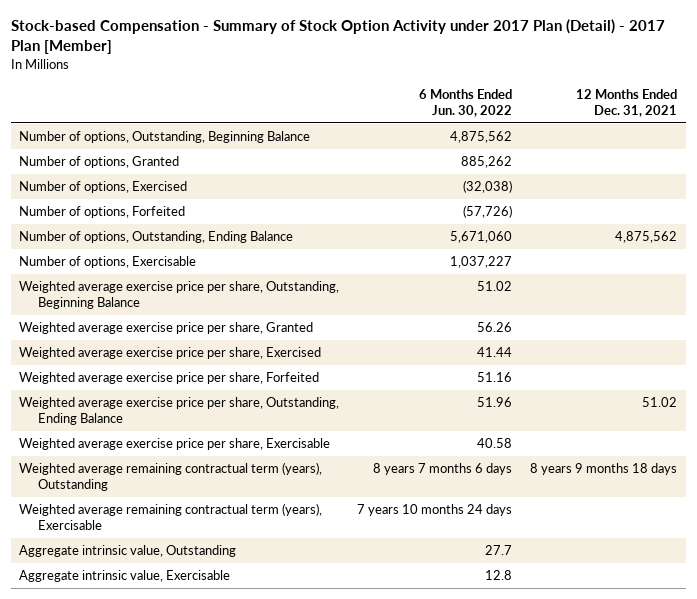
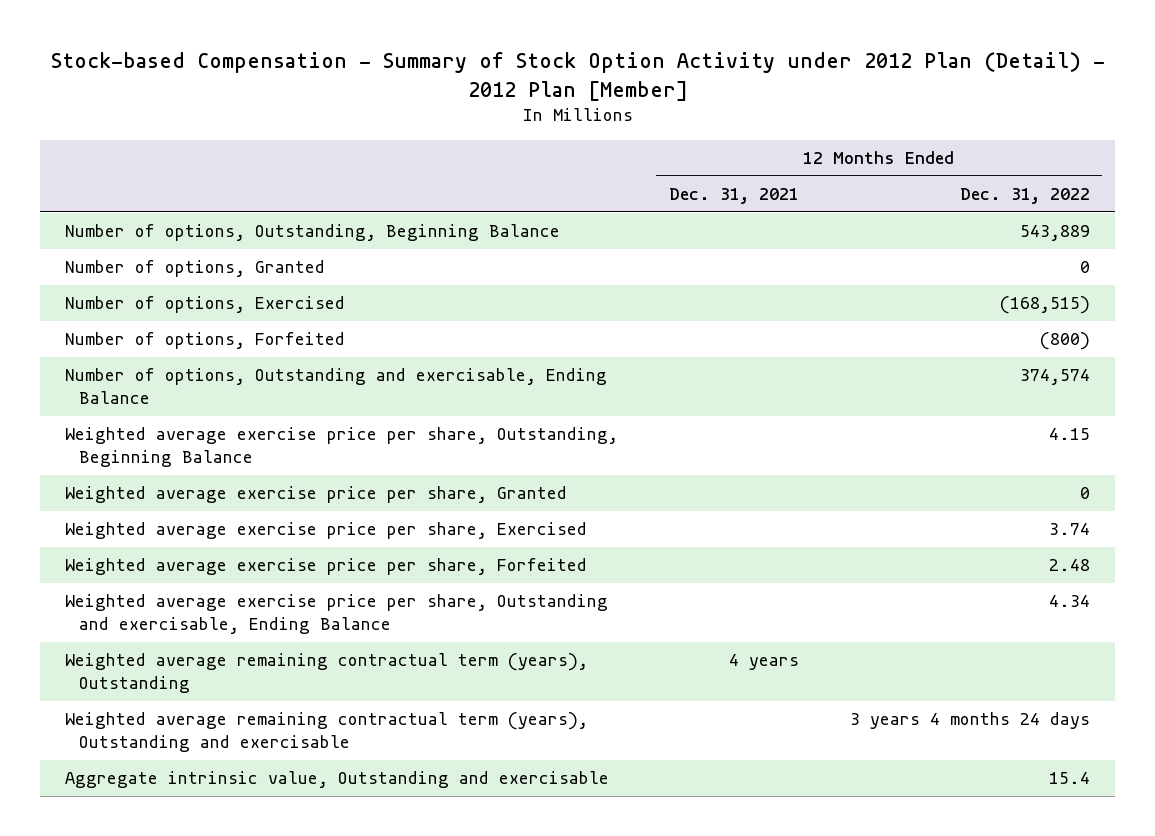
- Stock-based Compensation - Summary of Stock Option Activity under 2017 Plan (Detail) - 2017 Plan [Member]
+ Stock-based Compensation - Summary of Stock Option Activity under 2012 Plan (Detail) - 2012 Plan [Member]
- | 6 Months Ended Jun. 30, 2022 | 12 Months Ended Dec. 31, 2021
+ | 12 Months Ended Dec. 31, 2021 | 12 Months Ended Dec. 31, 2022
- Number of options, Outstanding, Ending Balance | 5,671,060 | 4,875,562
- Number of options, Exercisable | 1,037,227 |
+ Number of options, Outstanding and exercisable, Ending Balance | | 374,574
- Weighted average exercise price per share, Outstanding, Ending Balance | 51.96 | 51.02
- Weighted average exercise price per share, Exercisable | 40.58 |
- Weighted average remaining contractual term (years), Outstanding | 8 years 7 months 6 days | 8 years 9 months 18 days
- Weighted average remaining contractual term (years), Exercisable | 7 years 10 months 24 days |
- Aggregate intrinsic value, Outstanding | 27.7 |
- Aggregate intrinsic value, Exercisable | 12.8 |
+ Weighted average exercise price per share, Outstanding and exercisable, Ending Balance | | 4.34
+ Weighted average remaining contractual term (years), Outstanding | 4 years |
+ Weighted average remaining contractual term (years), Outstanding and exercisable | | 3 years 4 months 24 days
+ Aggregate intrinsic value, Outstanding and exercisable | | 15.4

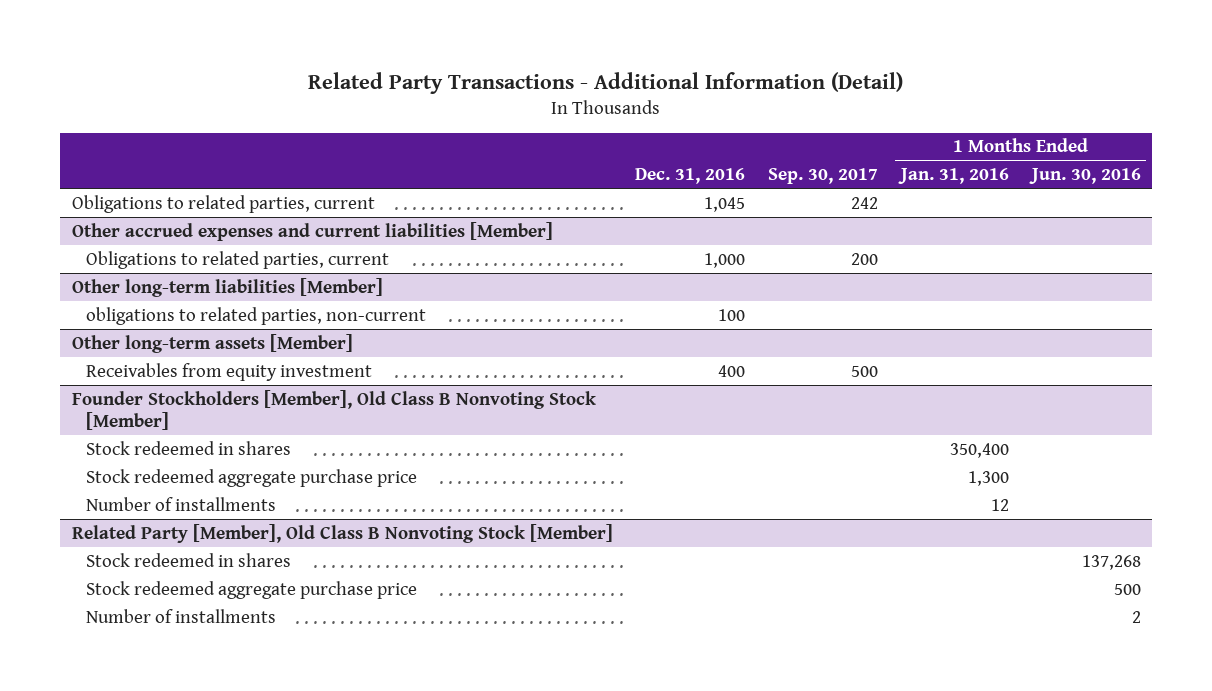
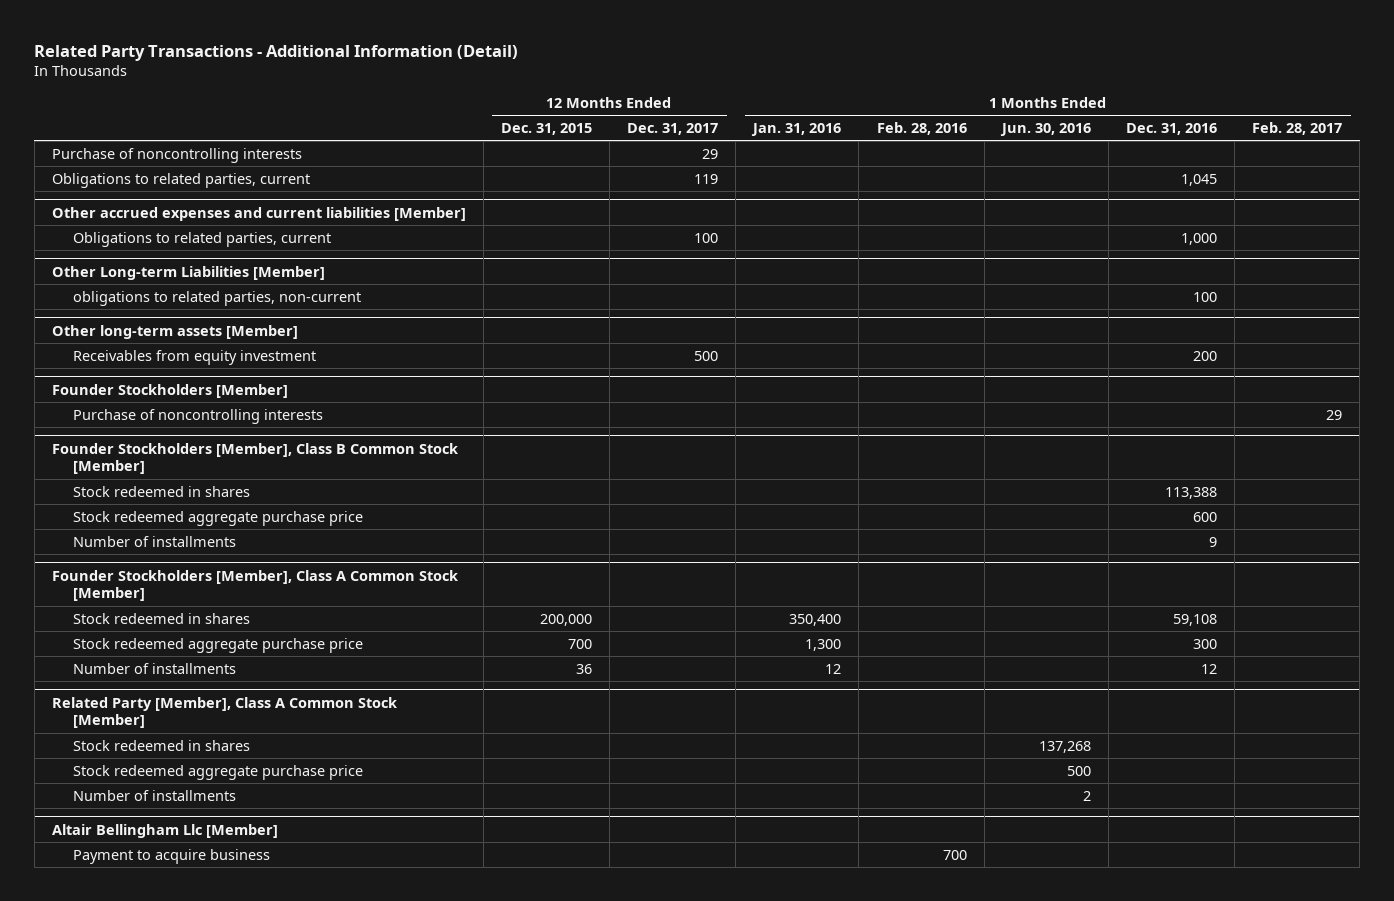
- | Dec. 31, 2016 | Sep. 30, 2017 | 1 Months Ended Jan. 31, 2016 | 1 Months Ended Jun. 30, 2016
+ | 12 Months Ended Dec. 31, 2015 | 12 Months Ended Dec. 31, 2017 | 1 Months Ended Jan. 31, 2016 | 1 Months Ended Feb. 28, 2016 | 1 Months Ended Jun. 30, 2016 | 1 Months Ended Dec. 31, 2016 | 1 Months Ended Feb. 28, 2017
+ Purchase of noncontrolling interests | | 29 | | | | |
- Other long-term liabilities [Member]
+ Other Long-term Liabilities [Member]
- Founder Stockholders [Member], Old Class B Nonvoting Stock [Member]
+ Founder Stockholders [Member]
+ Purchase of noncontrolling interests | | | | | | | 29
+ Founder Stockholders [Member], Class B Common Stock [Member]
+ Stock redeemed in shares | | | | | | 113,388 |
+ Stock redeemed aggregate purchase price | | | | | | 600 |
+ Number of installments | | | | | | 9 |
+ Founder Stockholders [Member], Class A Common Stock [Member]
- Related Party [Member], Old Class B Nonvoting Stock [Member]
+ Related Party [Member], Class A Common Stock [Member]
+ Altair Bellingham Llc [Member]
+ Payment to acquire business | | | | 700 | | |

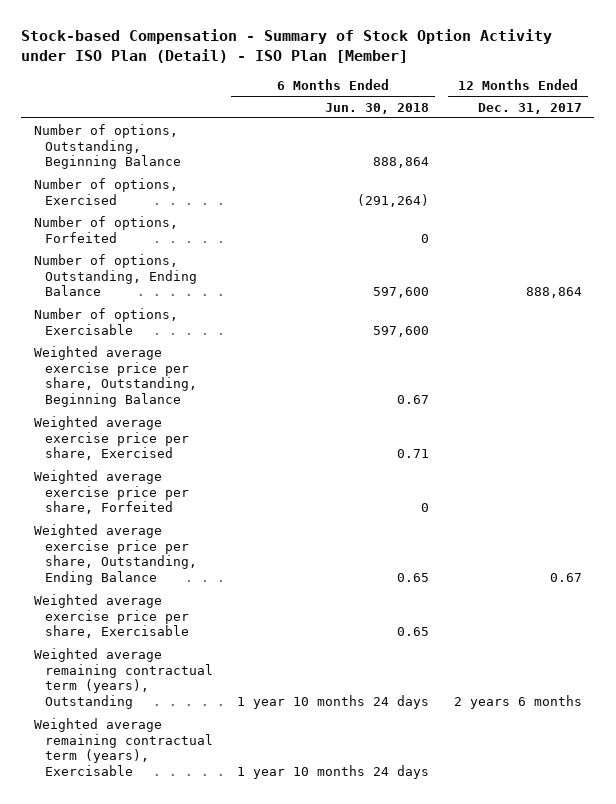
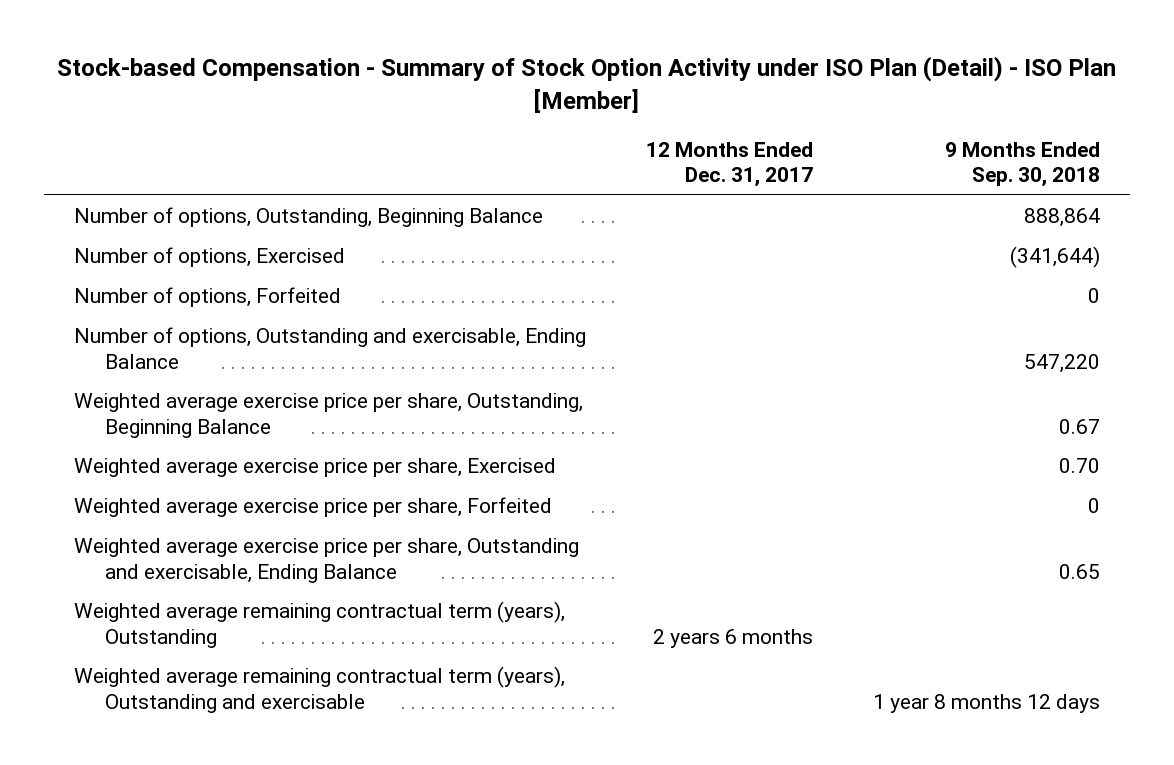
- | 6 Months Ended Jun. 30, 2018 | 12 Months Ended Dec. 31, 2017
+ | 12 Months Ended Dec. 31, 2017 | 9 Months Ended Sep. 30, 2018
- Number of options, Outstanding, Ending Balance | 597,600 | 888,864
- Number of options, Exercisable | 597,600 |
+ Number of options, Outstanding and exercisable, Ending Balance | | 547,220
- Weighted average exercise price per share, Outstanding, Ending Balance | 0.65 | 0.67
- Weighted average exercise price per share, Exercisable | 0.65 |
+ Weighted average exercise price per share, Outstanding and exercisable, Ending Balance | | 0.65
- Weighted average remaining contractual term (years), Exercisable | 1 year 10 months 24 days |
+ Weighted average remaining contractual term (years), Outstanding and exercisable | | 1 year 8 months 12 days

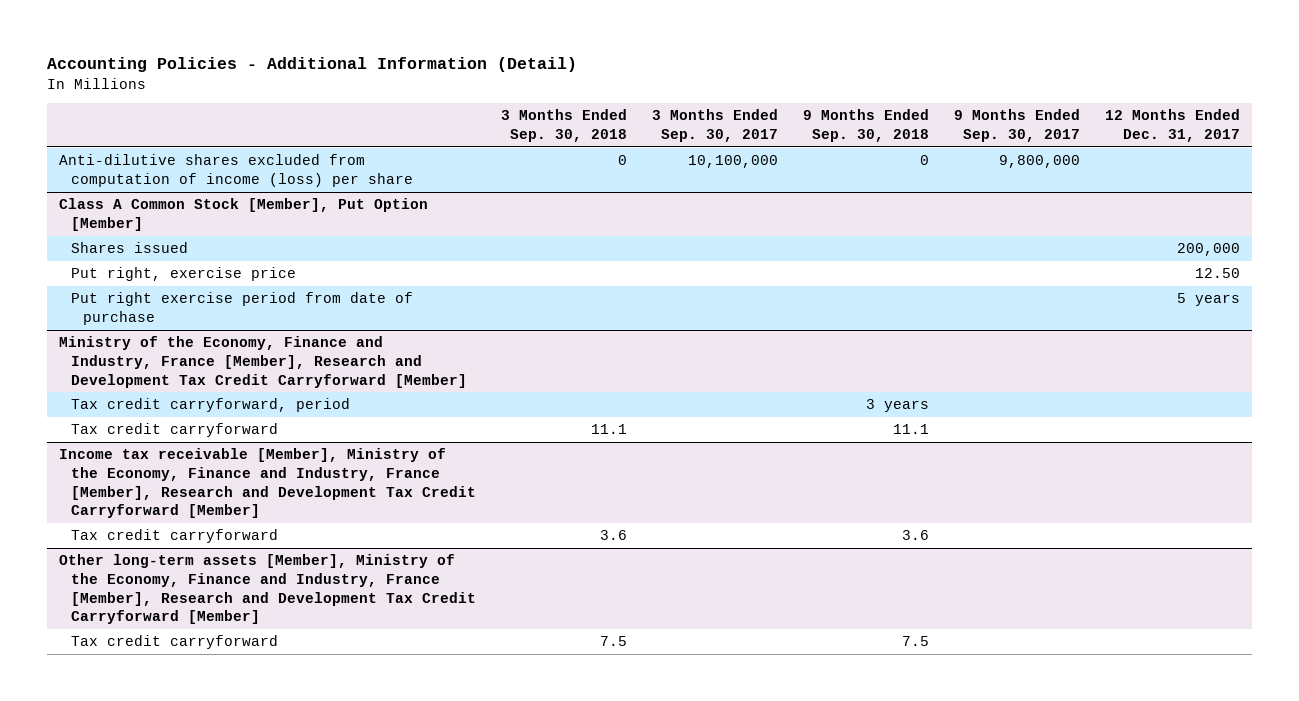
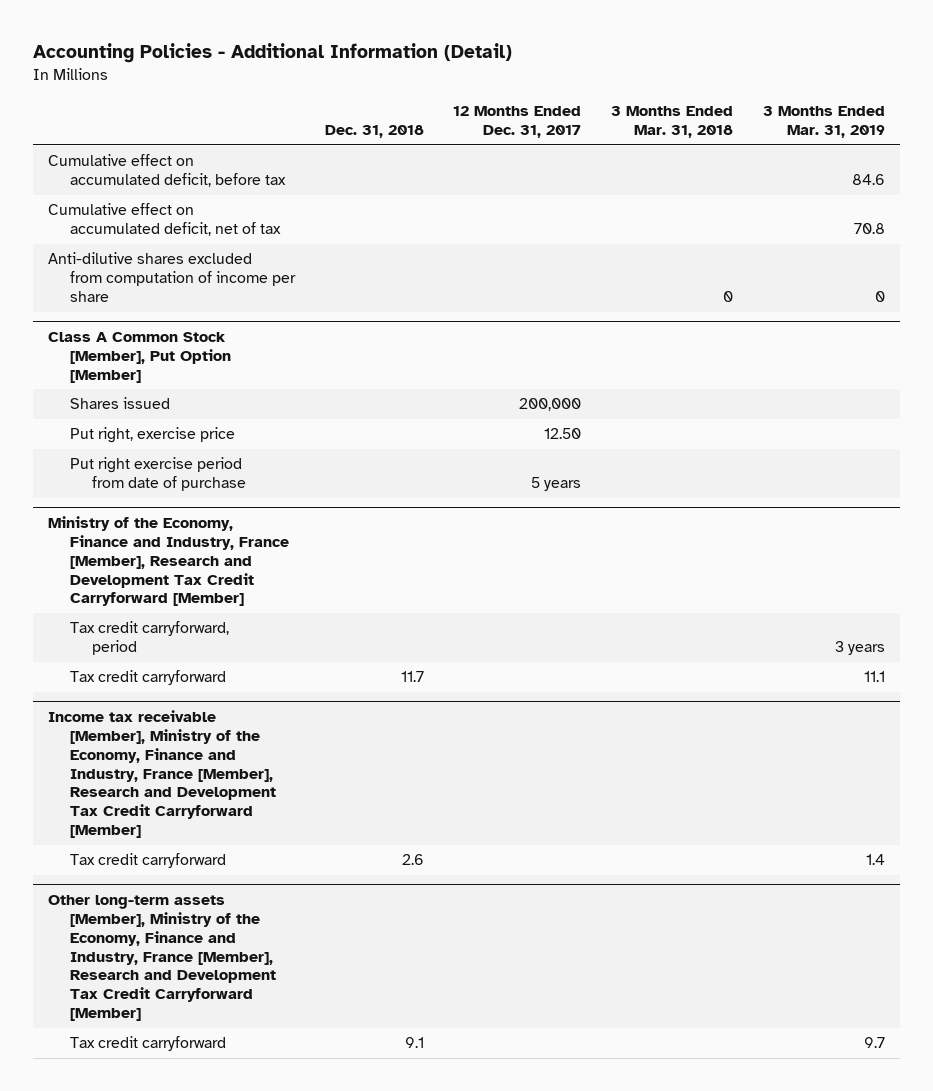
- | 3 Months Ended Sep. 30, 2018 | 3 Months Ended Sep. 30, 2017 | 9 Months Ended Sep. 30, 2018 | 9 Months Ended Sep. 30, 2017 | 12 Months Ended Dec. 31, 2017
+ | Dec. 31, 2018 | 12 Months Ended Dec. 31, 2017 | 3 Months Ended Mar. 31, 2018 | 3 Months Ended Mar. 31, 2019
- Anti-dilutive shares excluded from computation of income (loss) per share | 0 | 10,100,000 | 0 | 9,800,000 |
+ Cumulative effect on accumulated deficit, before tax | | | | 84.6
+ Cumulative effect on accumulated deficit, net of tax | | | | 70.8
+ Anti-dilutive shares excluded from computation of income per share | | | 0 | 0

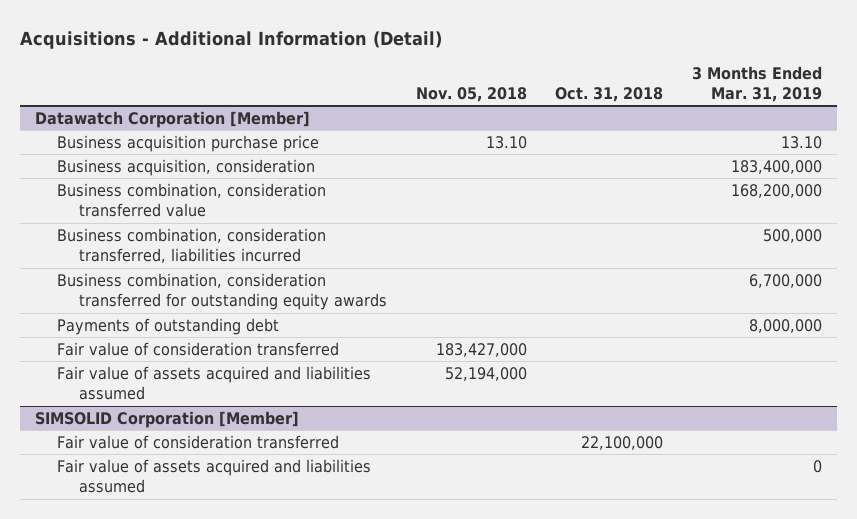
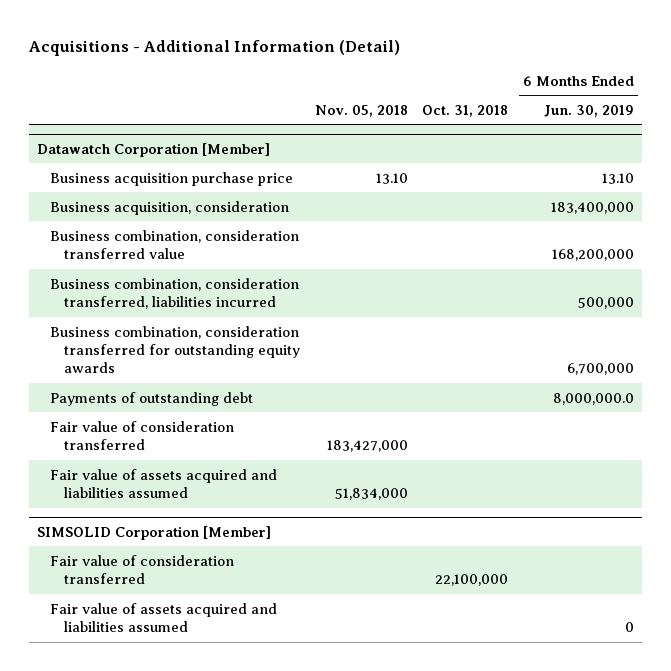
- | Nov. 05, 2018 | Oct. 31, 2018 | 3 Months Ended Mar. 31, 2019
+ | Nov. 05, 2018 | Oct. 31, 2018 | 6 Months Ended Jun. 30, 2019
@ Datawatch Corporation [Member]
- Fair value of assets acquired and liabilities assumed | 52,194,000 | |
+ Fair value of assets acquired and liabilities assumed | 51,834,000 | |

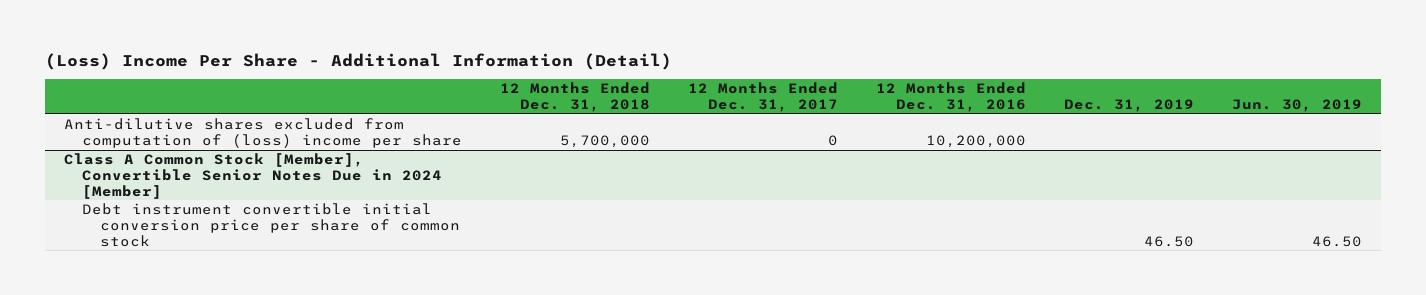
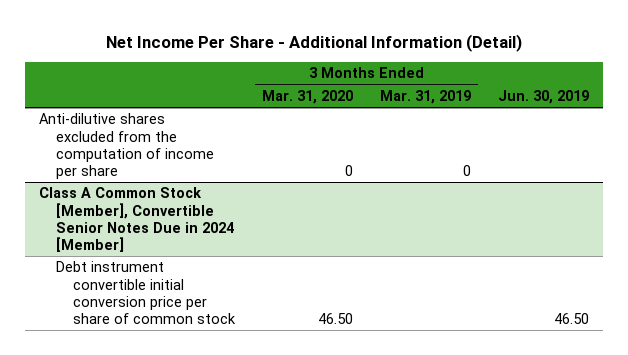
- (Loss) Income Per Share - Additional Information (Detail)
+ Net Income Per Share - Additional Information (Detail)
- | 12 Months Ended Dec. 31, 2018 | 12 Months Ended Dec. 31, 2017 | 12 Months Ended Dec. 31, 2016 | Dec. 31, 2019 | Jun. 30, 2019
+ | 3 Months Ended Mar. 31, 2020 | 3 Months Ended Mar. 31, 2019 | Jun. 30, 2019
- Anti-dilutive shares excluded from computation of (loss) income per share | 5,700,000 | 0 | 10,200,000 | |
+ Anti-dilutive shares excluded from the computation of income per share | 0 | 0 |

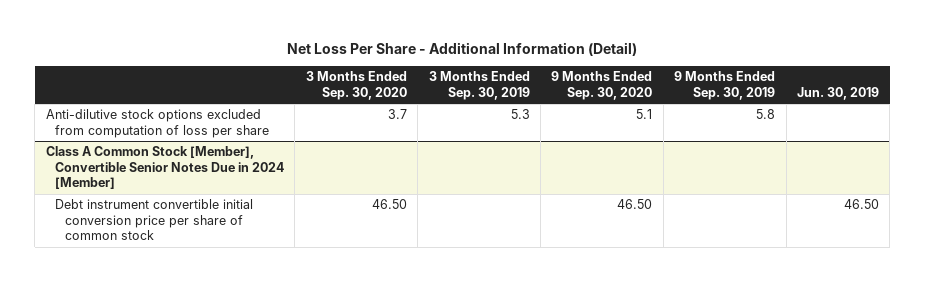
- Net Income Per Share - Additional Information (Detail)
+ Net Loss Per Share - Additional Information (Detail)
- | 3 Months Ended Mar. 31, 2020 | 3 Months Ended Mar. 31, 2019 | Jun. 30, 2019
+ | 3 Months Ended Sep. 30, 2020 | 3 Months Ended Sep. 30, 2019 | 9 Months Ended Sep. 30, 2020 | 9 Months Ended Sep. 30, 2019 | Jun. 30, 2019
- Anti-dilutive shares excluded from the computation of income per share | 0 | 0 |
+ Anti-dilutive stock options excluded from computation of loss per share | 3.7 | 5.3 | 5.1 | 5.8 |

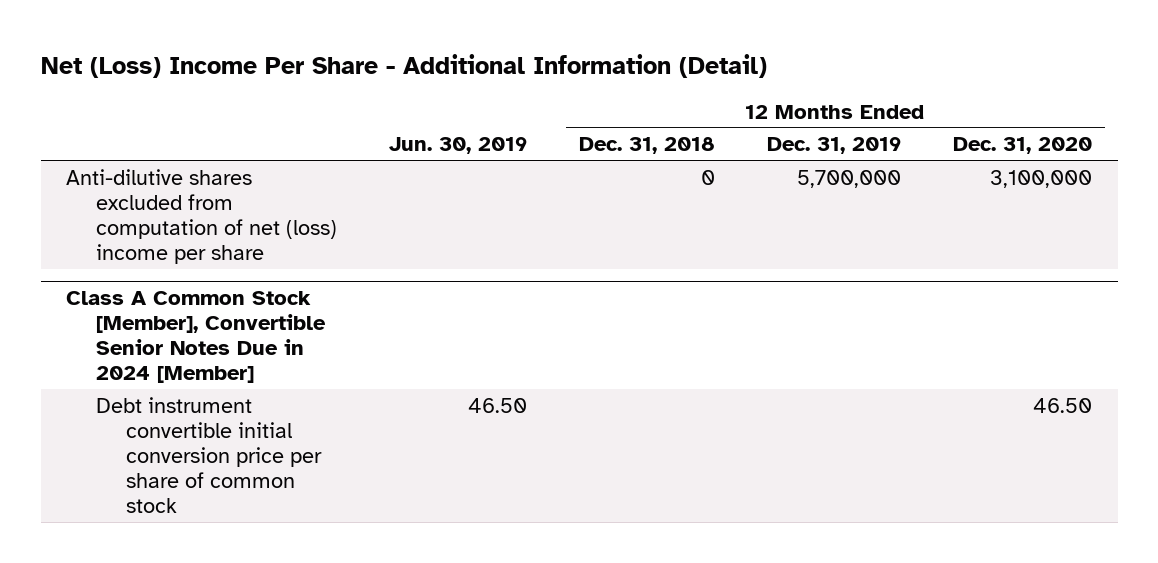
- Net Loss Per Share - Additional Information (Detail)
+ Net (Loss) Income Per Share - Additional Information (Detail)
- | 3 Months Ended Sep. 30, 2020 | 3 Months Ended Sep. 30, 2019 | 9 Months Ended Sep. 30, 2020 | 9 Months Ended Sep. 30, 2019 | Jun. 30, 2019
+ | Jun. 30, 2019 | 12 Months Ended Dec. 31, 2018 | 12 Months Ended Dec. 31, 2019 | 12 Months Ended Dec. 31, 2020
- Anti-dilutive stock options excluded from computation of loss per share | 3.7 | 5.3 | 5.1 | 5.8 |
+ Anti-dilutive shares excluded from computation of net (loss) income per share | | 0 | 5,700,000 | 3,100,000

